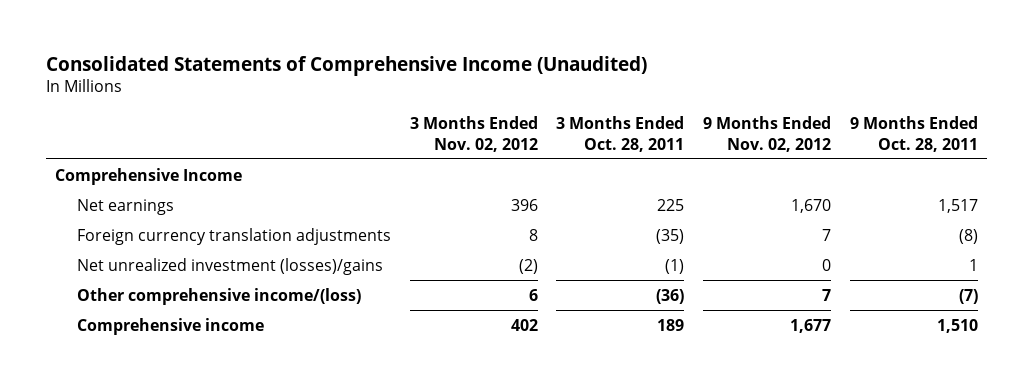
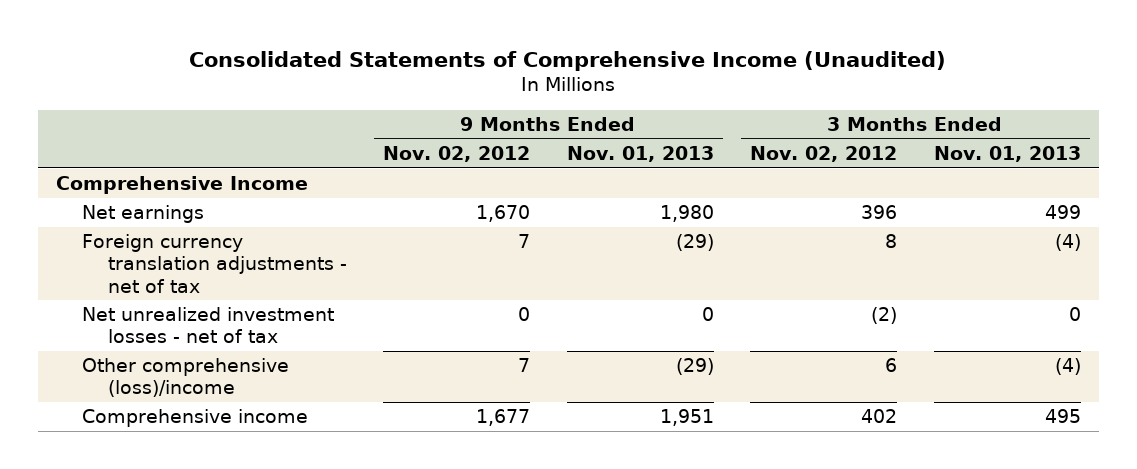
- | 3 Months Ended Nov. 02, 2012 | 3 Months Ended Oct. 28, 2011 | 9 Months Ended Nov. 02, 2012 | 9 Months Ended Oct. 28, 2011
+ | 9 Months Ended Nov. 02, 2012 | 9 Months Ended Nov. 01, 2013 | 3 Months Ended Nov. 02, 2012 | 3 Months Ended Nov. 01, 2013
- Foreign currency translation adjustments | 8 | (35) | 7 | (8)
- Net unrealized investment (losses)/gains | (2) | (1) | 0 | 1
- Other comprehensive income/(loss) | 6 | (36) | 7 | (7)
+ Foreign currency translation adjustments - net of tax | 7 | (29) | 8 | (4)
+ Net unrealized investment losses - net of tax | 0 | 0 | (2) | 0
+ Other comprehensive (loss)/income | 7 | (29) | 6 | (4)

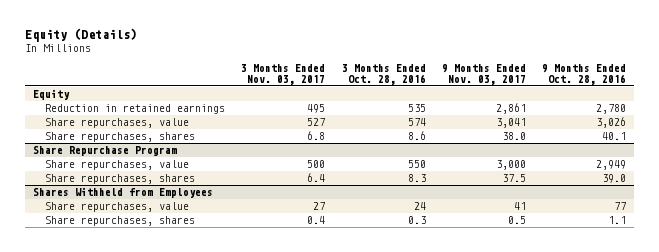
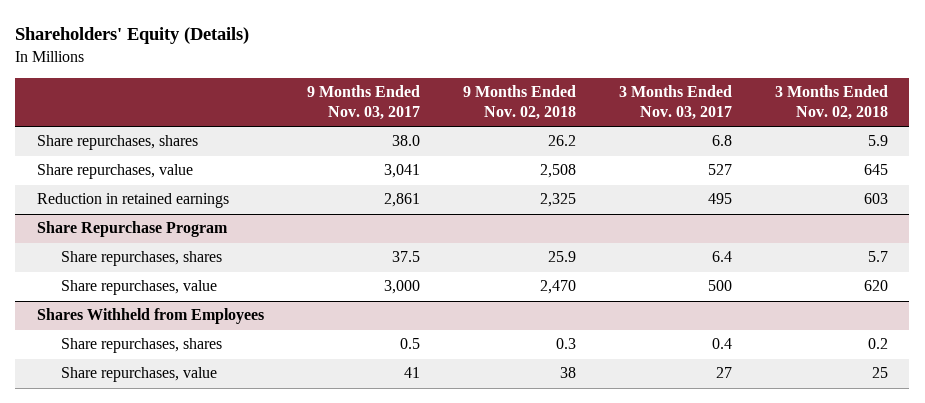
- Equity (Details)
+ Shareholders' Equity (Details)
- | 3 Months Ended Nov. 03, 2017 | 3 Months Ended Oct. 28, 2016 | 9 Months Ended Nov. 03, 2017 | 9 Months Ended Oct. 28, 2016
+ | 9 Months Ended Nov. 03, 2017 | 9 Months Ended Nov. 02, 2018 | 3 Months Ended Nov. 03, 2017 | 3 Months Ended Nov. 02, 2018
- Equity
moved down: Share repurchases, value | 3,041 | 2,508 | 527 | 645
moved down: Reduction in retained earnings | 2,861 | 2,325 | 495 | 603
@ Share Repurchase Program
moved down: Share repurchases, value | 3,000 | 2,470 | 500 | 620
@ Shares Withheld from Employees
moved down: Share repurchases, value | 41 | 38 | 27 | 25

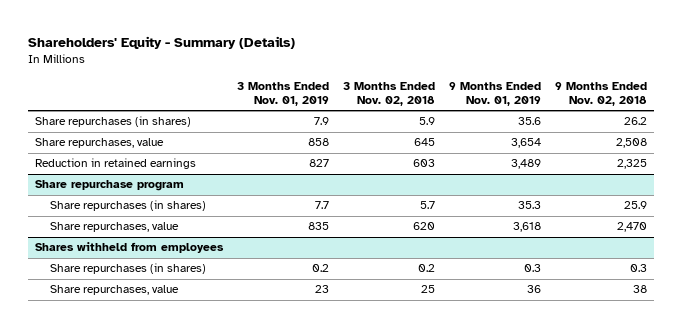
- Shareholders' Equity (Details)
+ Shareholders' Equity - Summary (Details)
- | 9 Months Ended Nov. 03, 2017 | 9 Months Ended Nov. 02, 2018 | 3 Months Ended Nov. 03, 2017 | 3 Months Ended Nov. 02, 2018
+ | 3 Months Ended Nov. 01, 2019 | 3 Months Ended Nov. 02, 2018 | 9 Months Ended Nov. 01, 2019 | 9 Months Ended Nov. 02, 2018
- Share repurchases, shares | 38.0 | 26.2 | 6.8 | 5.9
+ Share repurchases (in shares) | 7.9 | 5.9 | 35.6 | 26.2
- Share Repurchase Program
- Share repurchases, shares | 37.5 | 25.9 | 6.4 | 5.7
+ Share repurchase program
+ Share repurchases (in shares) | 7.7 | 5.7 | 35.3 | 25.9
- Shares Withheld from Employees
- Share repurchases, shares | 0.5 | 0.3 | 0.4 | 0.2
+ Shares withheld from employees
+ Share repurchases (in shares) | 0.2 | 0.2 | 0.3 | 0.3

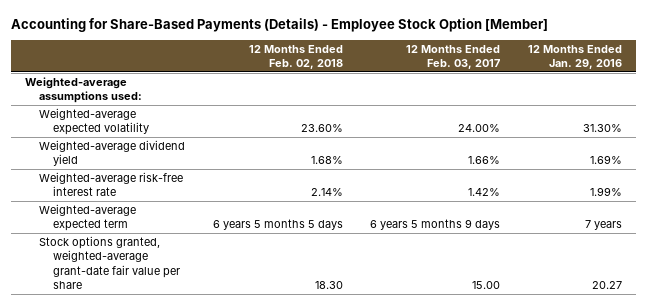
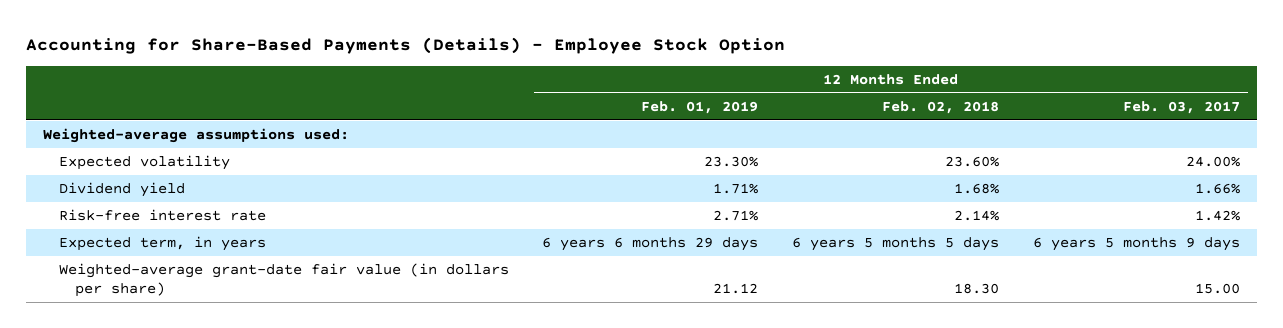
- Accounting for Share-Based Payments (Details) - Employee Stock Option [Member]
+ Accounting for Share-Based Payments (Details) - Employee Stock Option
- | 12 Months Ended Feb. 02, 2018 | 12 Months Ended Feb. 03, 2017 | 12 Months Ended Jan. 29, 2016
+ | 12 Months Ended Feb. 01, 2019 | 12 Months Ended Feb. 02, 2018 | 12 Months Ended Feb. 03, 2017
- Weighted-average expected volatility | 23.60% | 24.00% | 31.30%
- Weighted-average dividend yield | 1.68% | 1.66% | 1.69%
- Weighted-average risk-free interest rate | 2.14% | 1.42% | 1.99%
- Weighted-average expected term | 6 years 5 months 5 days | 6 years 5 months 9 days | 7 years
- Stock options granted, weighted-average grant-date fair value per share | 18.30 | 15.00 | 20.27
+ Expected volatility | 23.30% | 23.60% | 24.00%
+ Dividend yield | 1.71% | 1.68% | 1.66%
+ Risk-free interest rate | 2.71% | 2.14% | 1.42%
+ Expected term, in years | 6 years 6 months 29 days | 6 years 5 months 5 days | 6 years 5 months 9 days
+ Weighted-average grant-date fair value (in dollars per share) | 21.12 | 18.30 | 15.00

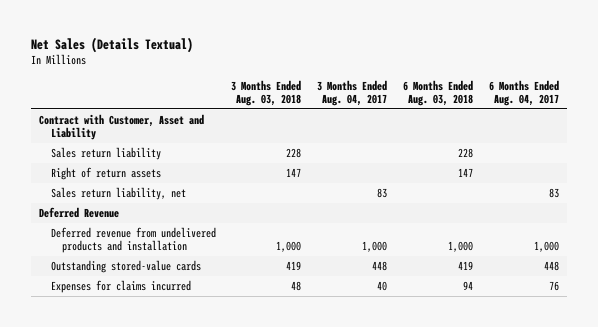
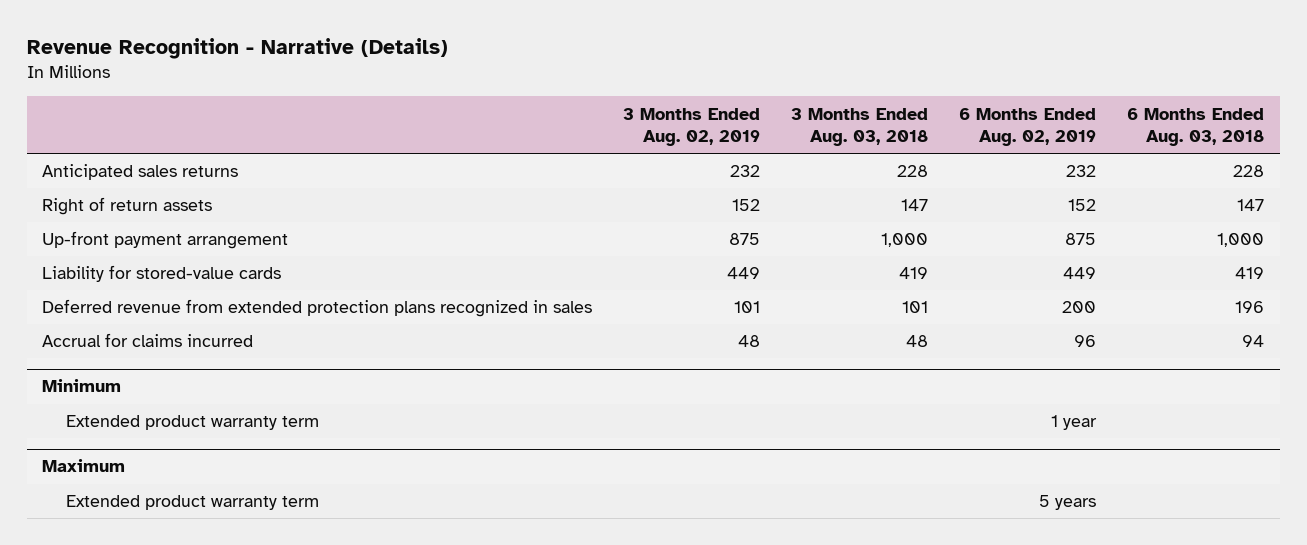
- Net Sales (Details Textual)
+ Revenue Recognition - Narrative (Details)
- | 3 Months Ended Aug. 03, 2018 | 3 Months Ended Aug. 04, 2017 | 6 Months Ended Aug. 03, 2018 | 6 Months Ended Aug. 04, 2017
+ | 3 Months Ended Aug. 02, 2019 | 3 Months Ended Aug. 03, 2018 | 6 Months Ended Aug. 02, 2019 | 6 Months Ended Aug. 03, 2018
- Contract with Customer, Asset and Liability
- Sales return liability | 228 | | 228 |
+ Anticipated sales returns | 232 | 228 | 232 | 228
- Sales return liability, net | | 83 | | 83
- Deferred Revenue
- Deferred revenue from undelivered products and installation | 1,000 | 1,000 | 1,000 | 1,000
- Outstanding stored-value cards | 419 | 448 | 419 | 448
- Expenses for claims incurred | 48 | 40 | 94 | 76
+ Up-front payment arrangement | 875 | 1,000 | 875 | 1,000
+ Liability for stored-value cards | 449 | 419 | 449 | 419
+ Deferred revenue from extended protection plans recognized in sales | 101 | 101 | 200 | 196
+ Accrual for claims incurred | 48 | 48 | 96 | 94
+ Minimum
+ Extended product warranty term | | | 1 year |
+ Maximum
+ Extended product warranty term | | | 5 years |

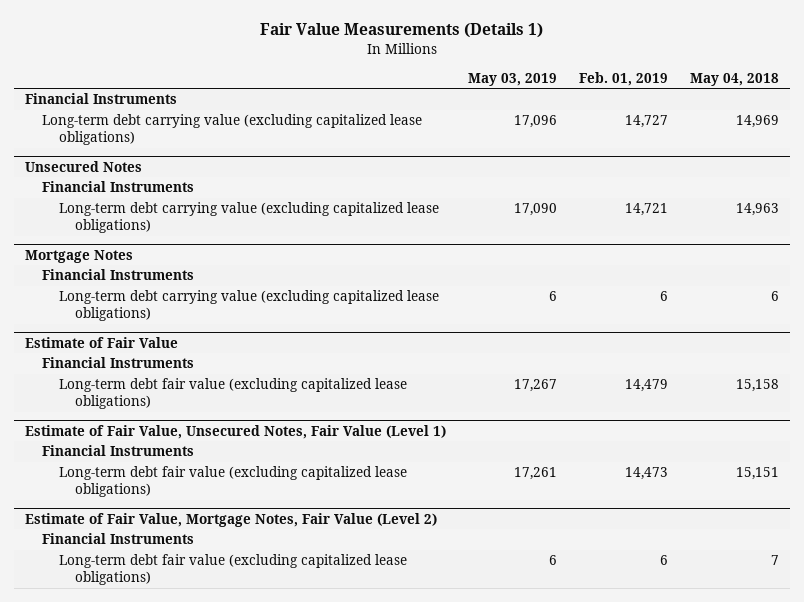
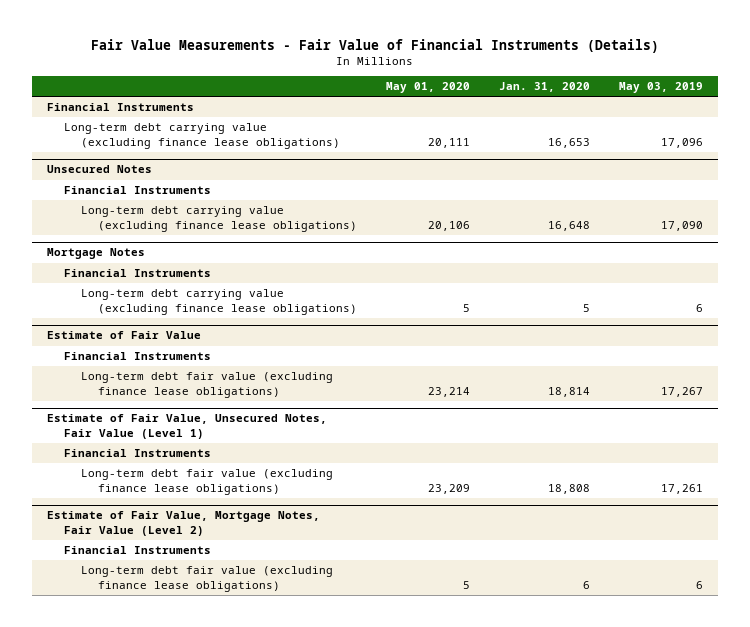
- Fair Value Measurements (Details 1)
+ Fair Value Measurements - Fair Value of Financial Instruments (Details)
- | May 03, 2019 | Feb. 01, 2019 | May 04, 2018
+ | May 01, 2020 | Jan. 31, 2020 | May 03, 2019
- Long-term debt carrying value (excluding capitalized lease obligations) | 17,096 | 14,727 | 14,969
+ Long-term debt carrying value (excluding finance lease obligations) | 20,111 | 16,653 | 17,096
@ Unsecured Notes
- Long-term debt carrying value (excluding capitalized lease obligations) | 17,090 | 14,721 | 14,963
+ Long-term debt carrying value (excluding finance lease obligations) | 20,106 | 16,648 | 17,090
@ Mortgage Notes
- Long-term debt carrying value (excluding capitalized lease obligations) | 6 | 6 | 6
+ Long-term debt carrying value (excluding finance lease obligations) | 5 | 5 | 6
@ Estimate of Fair Value
- Long-term debt fair value (excluding capitalized lease obligations) | 17,267 | 14,479 | 15,158
+ Long-term debt fair value (excluding finance lease obligations) | 23,214 | 18,814 | 17,267
@ Estimate of Fair Value, Unsecured Notes, Fair Value (Level 1)
- Long-term debt fair value (excluding capitalized lease obligations) | 17,261 | 14,473 | 15,151
+ Long-term debt fair value (excluding finance lease obligations) | 23,209 | 18,808 | 17,261
@ Estimate of Fair Value, Mortgage Notes, Fair Value (Level 2)
- Long-term debt fair value (excluding capitalized lease obligations) | 6 | 6 | 7
+ Long-term debt fair value (excluding finance lease obligations) | 5 | 6 | 6

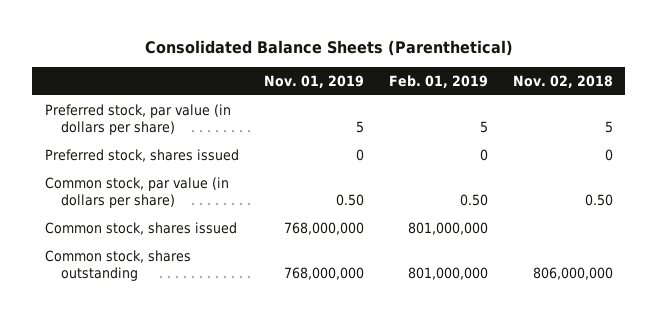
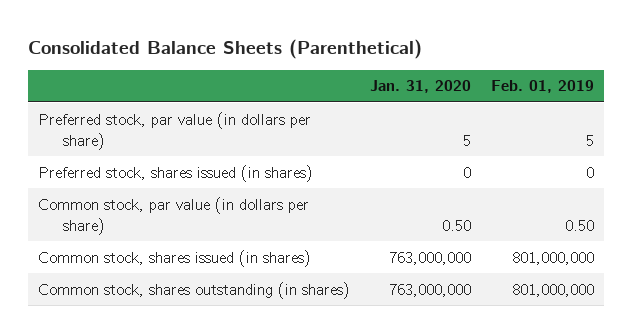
- | Nov. 01, 2019 | Feb. 01, 2019 | Nov. 02, 2018
+ | Jan. 31, 2020 | Feb. 01, 2019
- Preferred stock, shares issued | 0 | 0 | 0
+ Preferred stock, shares issued (in shares) | 0 | 0
- Common stock, shares issued | 768,000,000 | 801,000,000 |
- Common stock, shares outstanding | 768,000,000 | 801,000,000 | 806,000,000
+ Common stock, shares issued (in shares) | 763,000,000 | 801,000,000
+ Common stock, shares outstanding (in shares) | 763,000,000 | 801,000,000

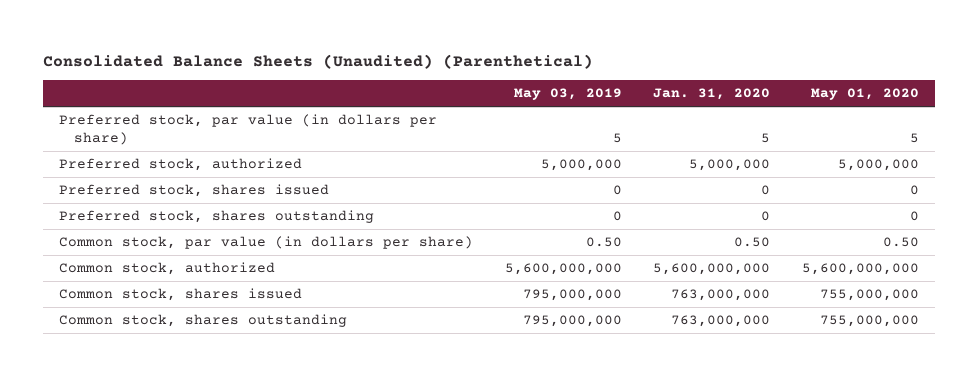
- Consolidated Balance Sheets (Parenthetical)
+ Consolidated Balance Sheets (Unaudited) (Parenthetical)
- | Jan. 31, 2020 | Feb. 01, 2019
+ | May 03, 2019 | Jan. 31, 2020 | May 01, 2020
- Preferred stock, shares issued (in shares) | 0 | 0
+ Preferred stock, authorized | 5,000,000 | 5,000,000 | 5,000,000
+ Preferred stock, shares issued | 0 | 0 | 0
+ Preferred stock, shares outstanding | 0 | 0 | 0
- Common stock, shares issued (in shares) | 763,000,000 | 801,000,000
- Common stock, shares outstanding (in shares) | 763,000,000 | 801,000,000
+ Common stock, authorized | 5,600,000,000 | 5,600,000,000 | 5,600,000,000
+ Common stock, shares issued | 795,000,000 | 763,000,000 | 755,000,000
+ Common stock, shares outstanding | 795,000,000 | 763,000,000 | 755,000,000

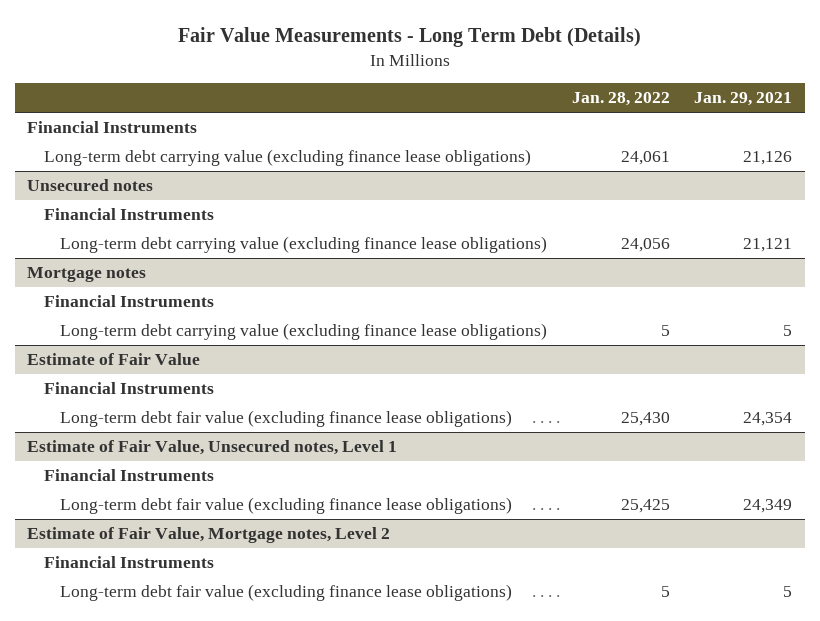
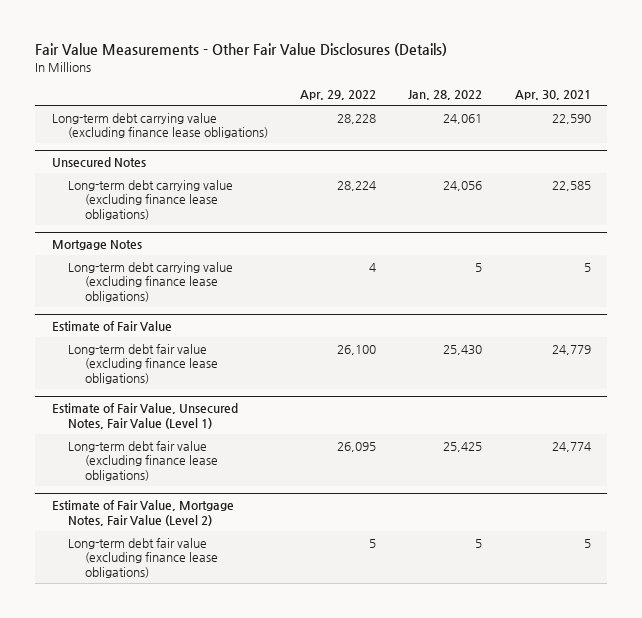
- Fair Value Measurements - Long Term Debt (Details)
+ Fair Value Measurements - Other Fair Value Disclosures (Details)
- | Jan. 28, 2022 | Jan. 29, 2021
+ | Apr. 29, 2022 | Jan. 28, 2022 | Apr. 30, 2021
- Financial Instruments
- Unsecured notes
- Financial Instruments
+ Unsecured Notes
- Mortgage notes
- Financial Instruments
+ Mortgage Notes
@ Estimate of Fair Value
- Financial Instruments
- Estimate of Fair Value, Unsecured notes, Level 1
- Financial Instruments
+ Estimate of Fair Value, Unsecured Notes, Fair Value (Level 1)
- Estimate of Fair Value, Mortgage notes, Level 2
- Financial Instruments
+ Estimate of Fair Value, Mortgage Notes, Fair Value (Level 2)

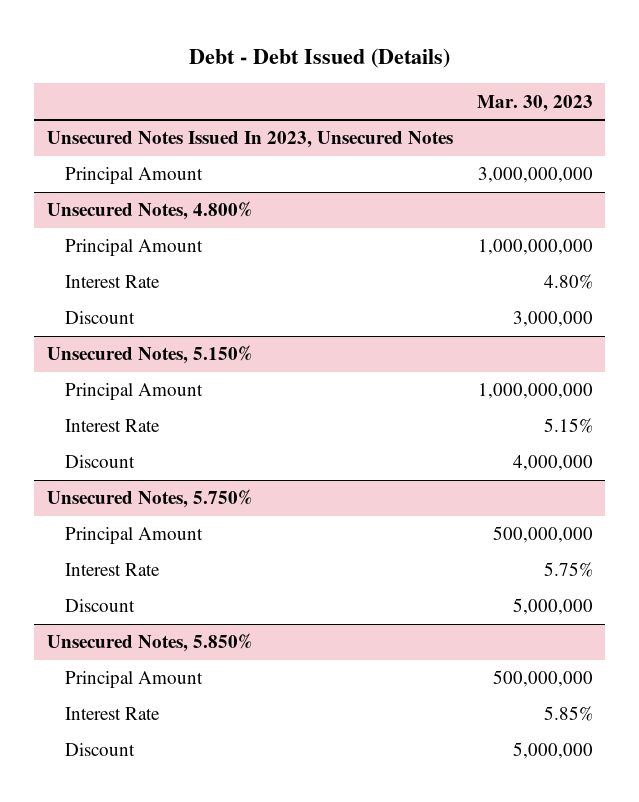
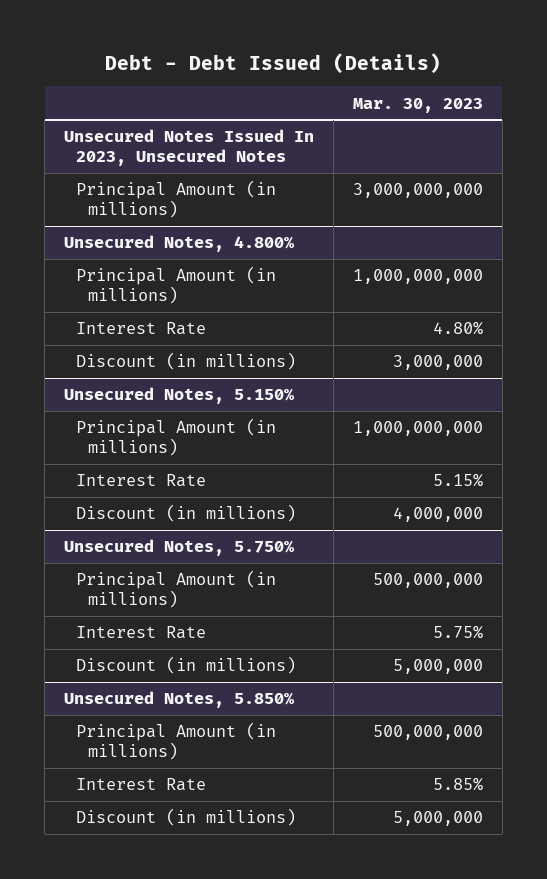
@ Unsecured Notes Issued In 2023, Unsecured Notes
- Principal Amount | 3,000,000,000
+ Principal Amount (in millions) | 3,000,000,000
@ Unsecured Notes, 4.800%
- Principal Amount | 1,000,000,000
+ Principal Amount (in millions) | 1,000,000,000
- Discount | 3,000,000
+ Discount (in millions) | 3,000,000
@ Unsecured Notes, 5.150%
- Principal Amount | 1,000,000,000
+ Principal Amount (in millions) | 1,000,000,000
- Discount | 4,000,000
+ Discount (in millions) | 4,000,000
@ Unsecured Notes, 5.750%
- Principal Amount | 500,000,000
+ Principal Amount (in millions) | 500,000,000
- Discount | 5,000,000
+ Discount (in millions) | 5,000,000
@ Unsecured Notes, 5.850%
- Principal Amount | 500,000,000
+ Principal Amount (in millions) | 500,000,000
- Discount | 5,000,000
+ Discount (in millions) | 5,000,000

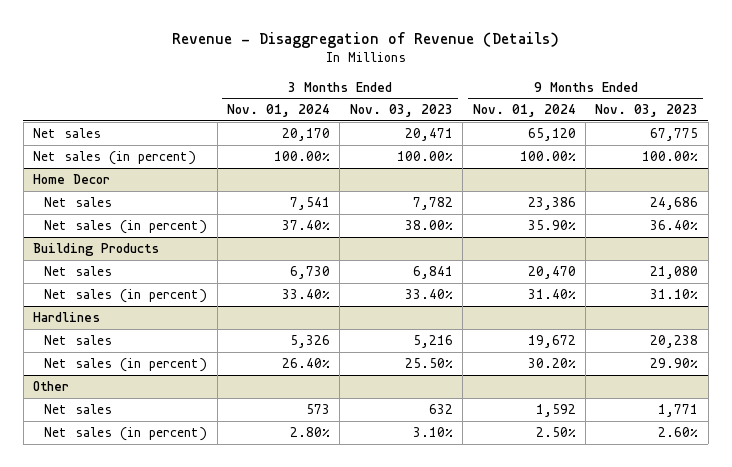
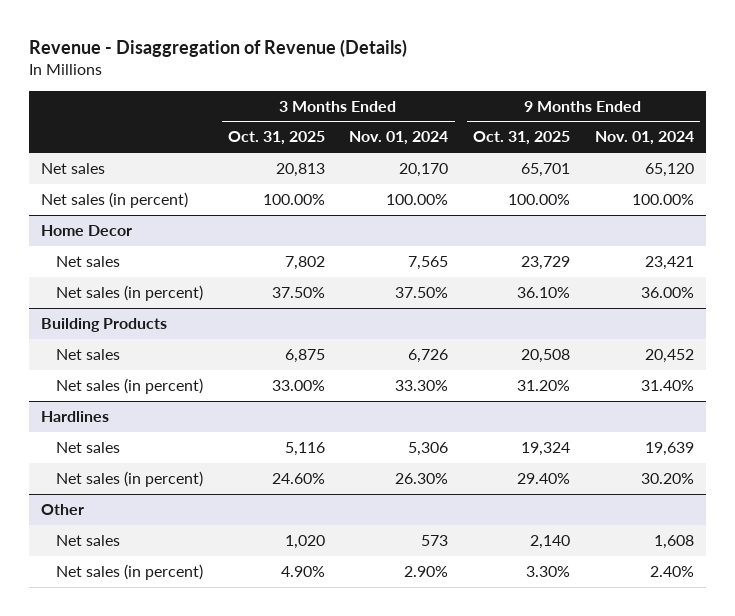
- | 3 Months Ended Nov. 01, 2024 | 3 Months Ended Nov. 03, 2023 | 9 Months Ended Nov. 01, 2024 | 9 Months Ended Nov. 03, 2023
+ | 3 Months Ended Oct. 31, 2025 | 3 Months Ended Nov. 01, 2024 | 9 Months Ended Oct. 31, 2025 | 9 Months Ended Nov. 01, 2024
@ Home Decor
- Net sales | 7,541 | 7,782 | 23,386 | 24,686
- Net sales (in percent) | 37.40% | 38.00% | 35.90% | 36.40%
+ Net sales | 7,802 | 7,565 | 23,729 | 23,421
+ Net sales (in percent) | 37.50% | 37.50% | 36.10% | 36.00%
@ Building Products
- Net sales | 6,730 | 6,841 | 20,470 | 21,080
- Net sales (in percent) | 33.40% | 33.40% | 31.40% | 31.10%
+ Net sales | 6,875 | 6,726 | 20,508 | 20,452
+ Net sales (in percent) | 33.00% | 33.30% | 31.20% | 31.40%
@ Hardlines
- Net sales | 5,326 | 5,216 | 19,672 | 20,238
- Net sales (in percent) | 26.40% | 25.50% | 30.20% | 29.90%
+ Net sales | 5,116 | 5,306 | 19,324 | 19,639
+ Net sales (in percent) | 24.60% | 26.30% | 29.40% | 30.20%
@ Other
- Net sales | 573 | 632 | 1,592 | 1,771
- Net sales (in percent) | 2.80% | 3.10% | 2.50% | 2.60%
+ Net sales | 1,020 | 573 | 2,140 | 1,608
+ Net sales (in percent) | 4.90% | 2.90% | 3.30% | 2.40%

